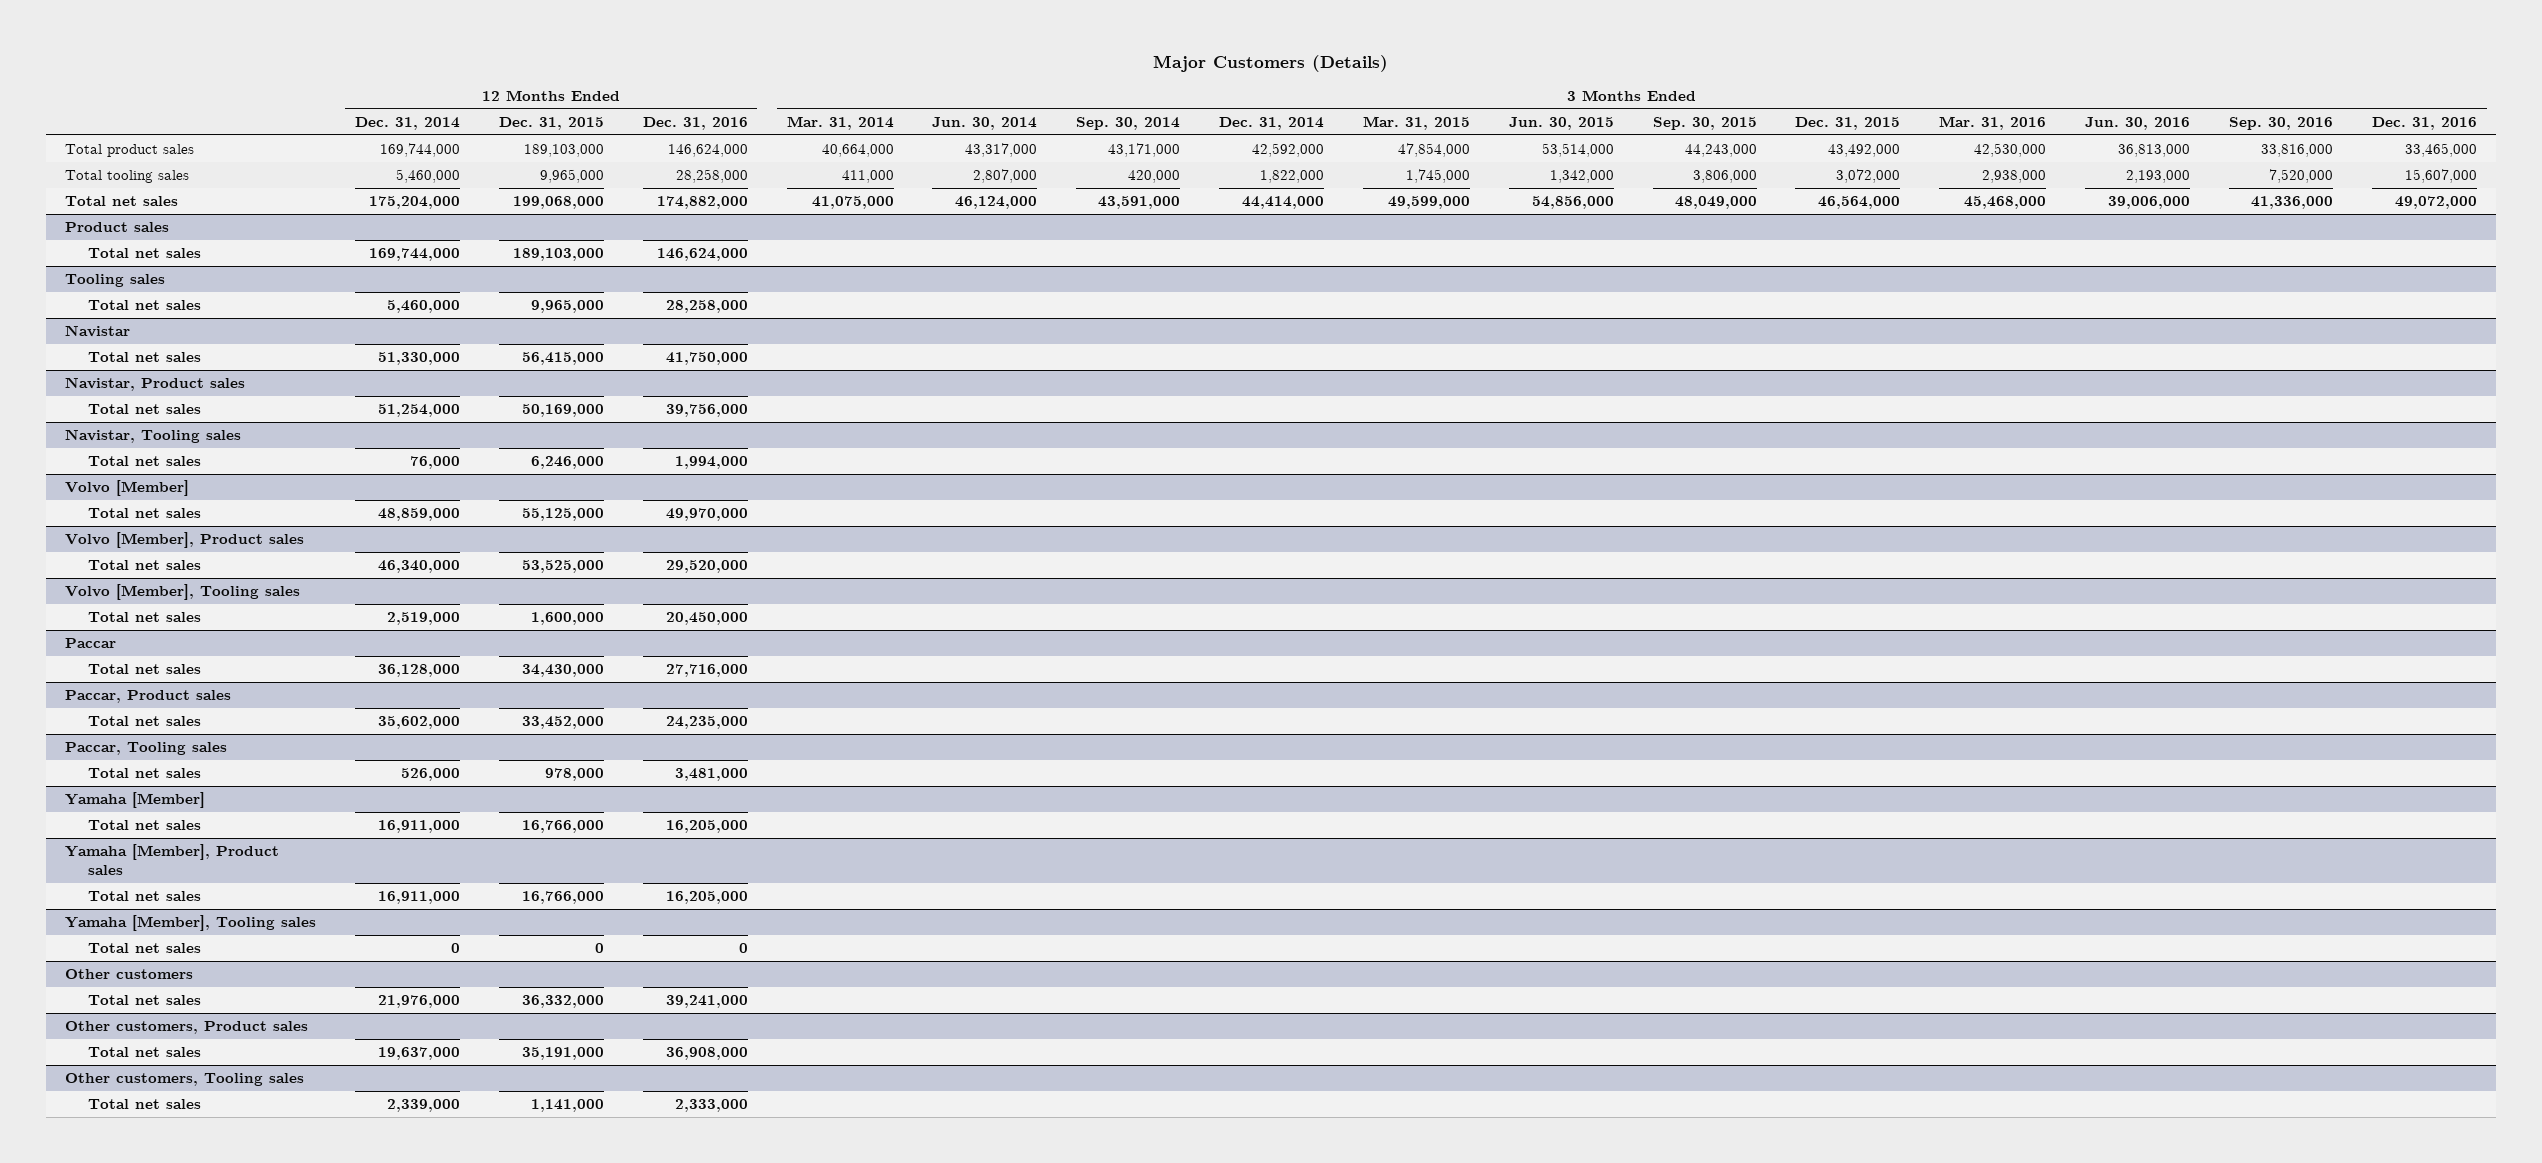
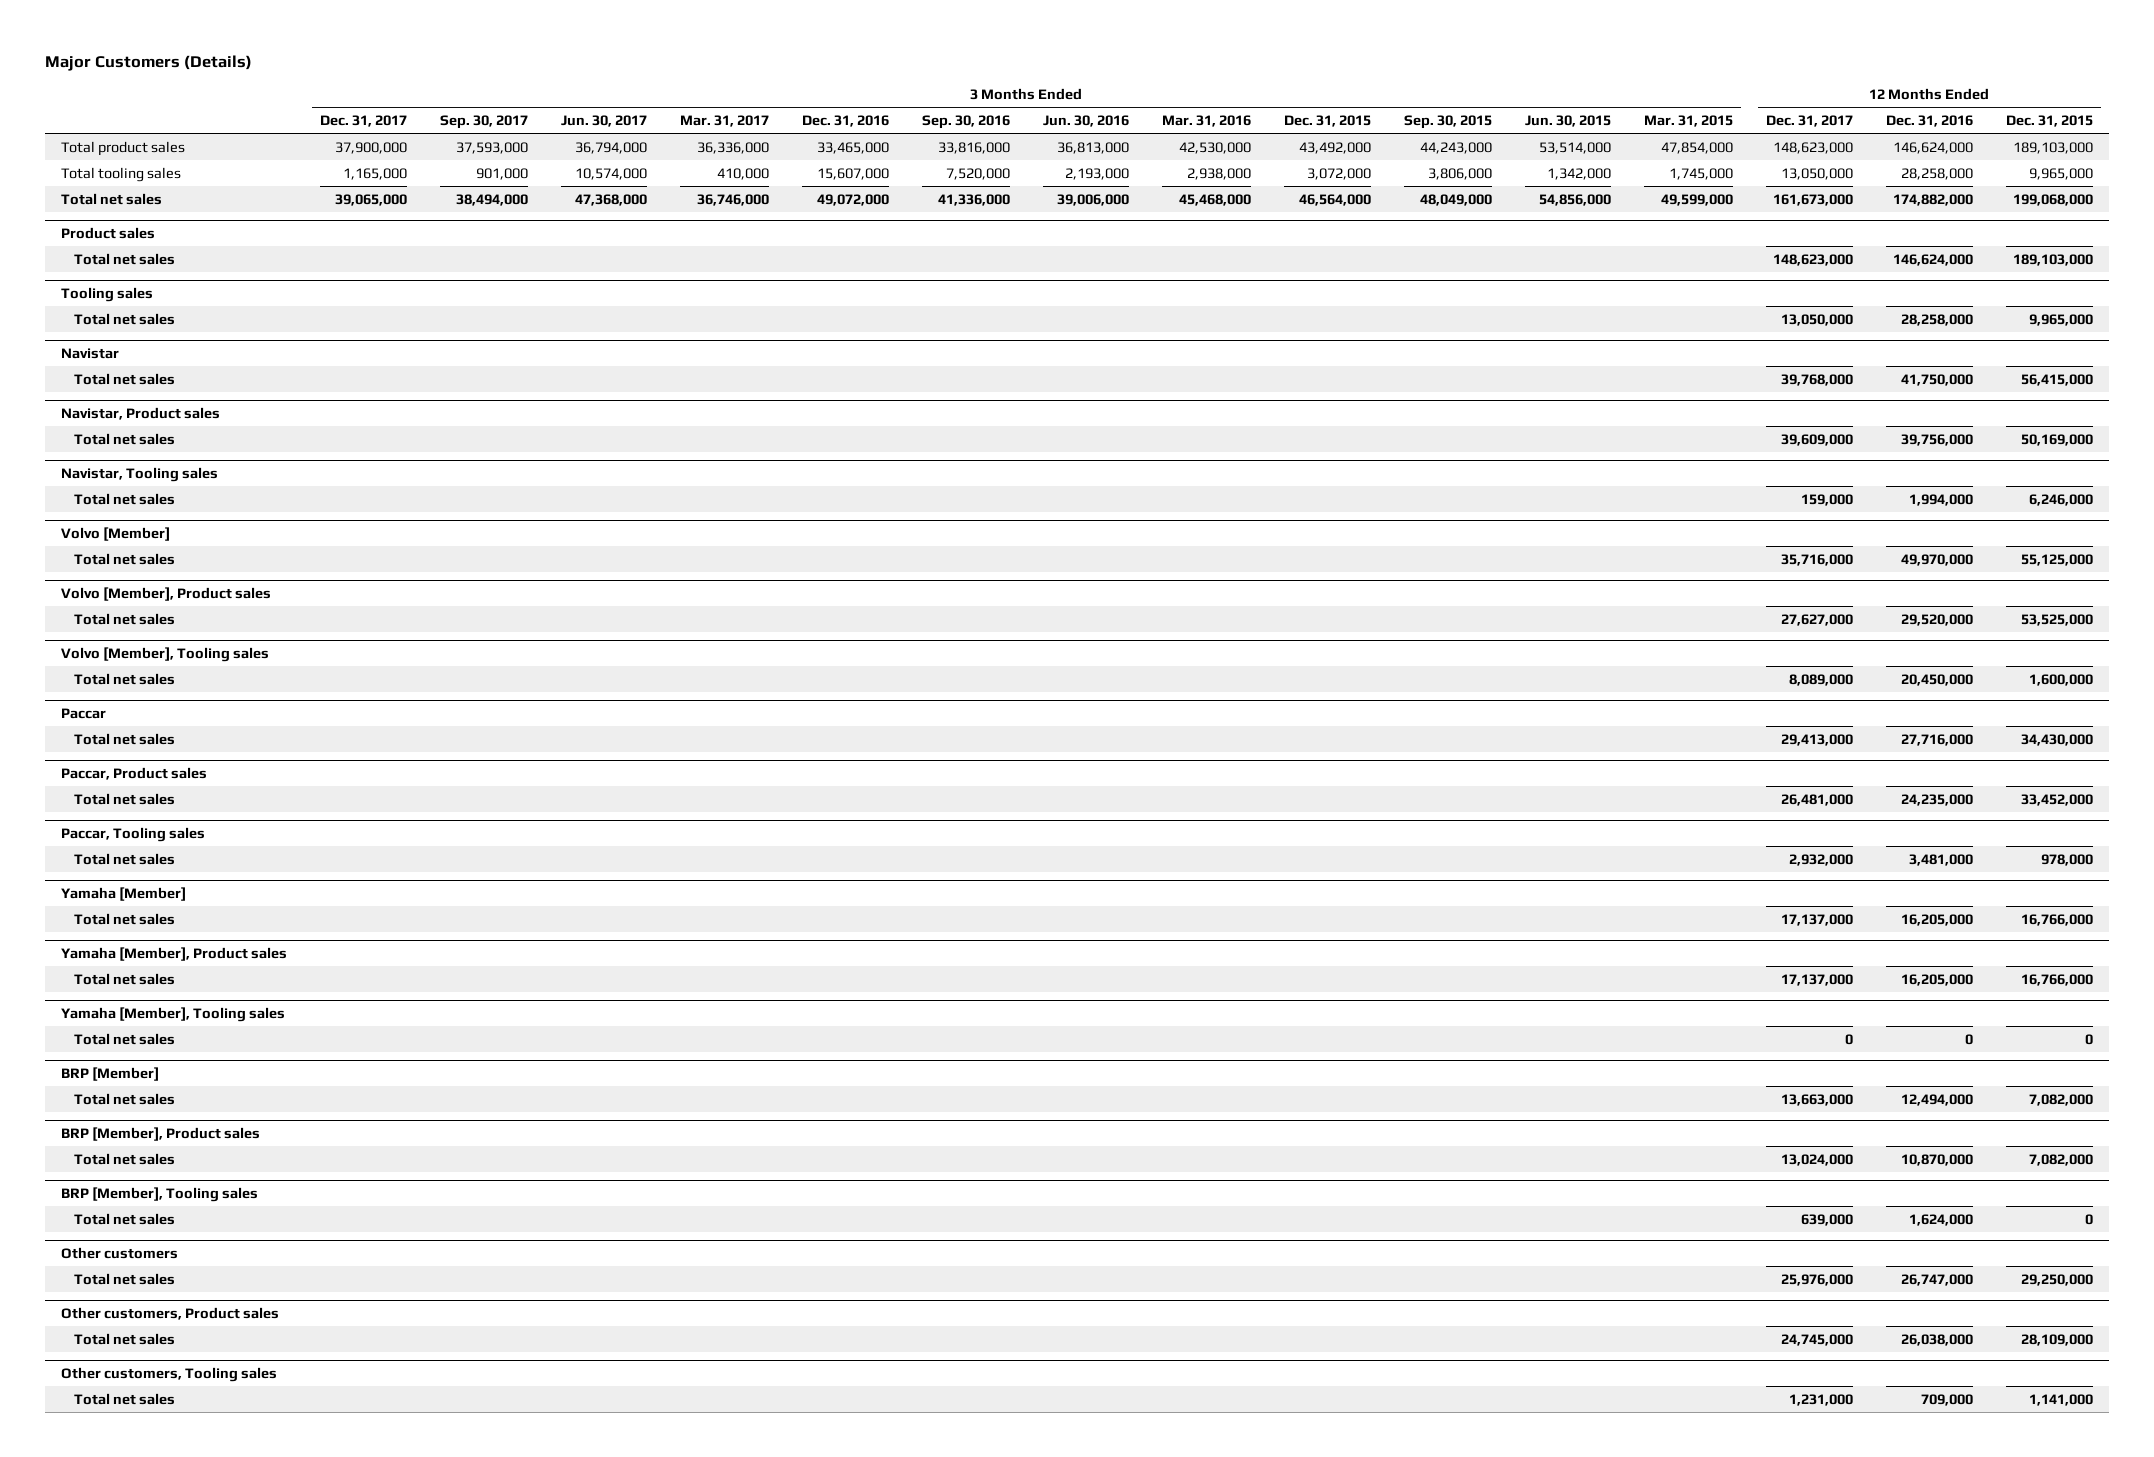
- | 12 Months Ended Dec. 31, 2014 | 12 Months Ended Dec. 31, 2015 | 12 Months Ended Dec. 31, 2016 | 3 Months Ended Mar. 31, 2014 | 3 Months Ended Jun. 30, 2014 | 3 Months Ended Sep. 30, 2014 | 3 Months Ended Dec. 31, 2014 | 3 Months Ended Mar. 31, 2015 | 3 Months Ended Jun. 30, 2015 | 3 Months Ended Sep. 30, 2015 | 3 Months Ended Dec. 31, 2015 | 3 Months Ended Mar. 31, 2016 | 3 Months Ended Jun. 30, 2016 | 3 Months Ended Sep. 30, 2016 | 3 Months Ended Dec. 31, 2016
+ | 3 Months Ended Dec. 31, 2017 | 3 Months Ended Sep. 30, 2017 | 3 Months Ended Jun. 30, 2017 | 3 Months Ended Mar. 31, 2017 | 3 Months Ended Dec. 31, 2016 | 3 Months Ended Sep. 30, 2016 | 3 Months Ended Jun. 30, 2016 | 3 Months Ended Mar. 31, 2016 | 3 Months Ended Dec. 31, 2015 | 3 Months Ended Sep. 30, 2015 | 3 Months Ended Jun. 30, 2015 | 3 Months Ended Mar. 31, 2015 | 12 Months Ended Dec. 31, 2017 | 12 Months Ended Dec. 31, 2016 | 12 Months Ended Dec. 31, 2015
+ BRP [Member]
+ Total net sales | | | | | | | | | | | | | 13,663,000 | 12,494,000 | 7,082,000
+ BRP [Member], Product sales
+ Total net sales | | | | | | | | | | | | | 13,024,000 | 10,870,000 | 7,082,000
+ BRP [Member], Tooling sales
+ Total net sales | | | | | | | | | | | | | 639,000 | 1,624,000 | 0
@ Other customers
- Total net sales | 21,976,000 | 36,332,000 | 39,241,000 | | | | | | | | | | | |
+ Total net sales | | | | | | | | | | | | | 25,976,000 | 26,747,000 | 29,250,000
@ Other customers, Product sales
- Total net sales | 19,637,000 | 35,191,000 | 36,908,000 | | | | | | | | | | | |
+ Total net sales | | | | | | | | | | | | | 24,745,000 | 26,038,000 | 28,109,000
@ Other customers, Tooling sales
- Total net sales | 2,339,000 | 1,141,000 | 2,333,000 | | | | | | | | | | | |
+ Total net sales | | | | | | | | | | | | | 1,231,000 | 709,000 | 1,141,000

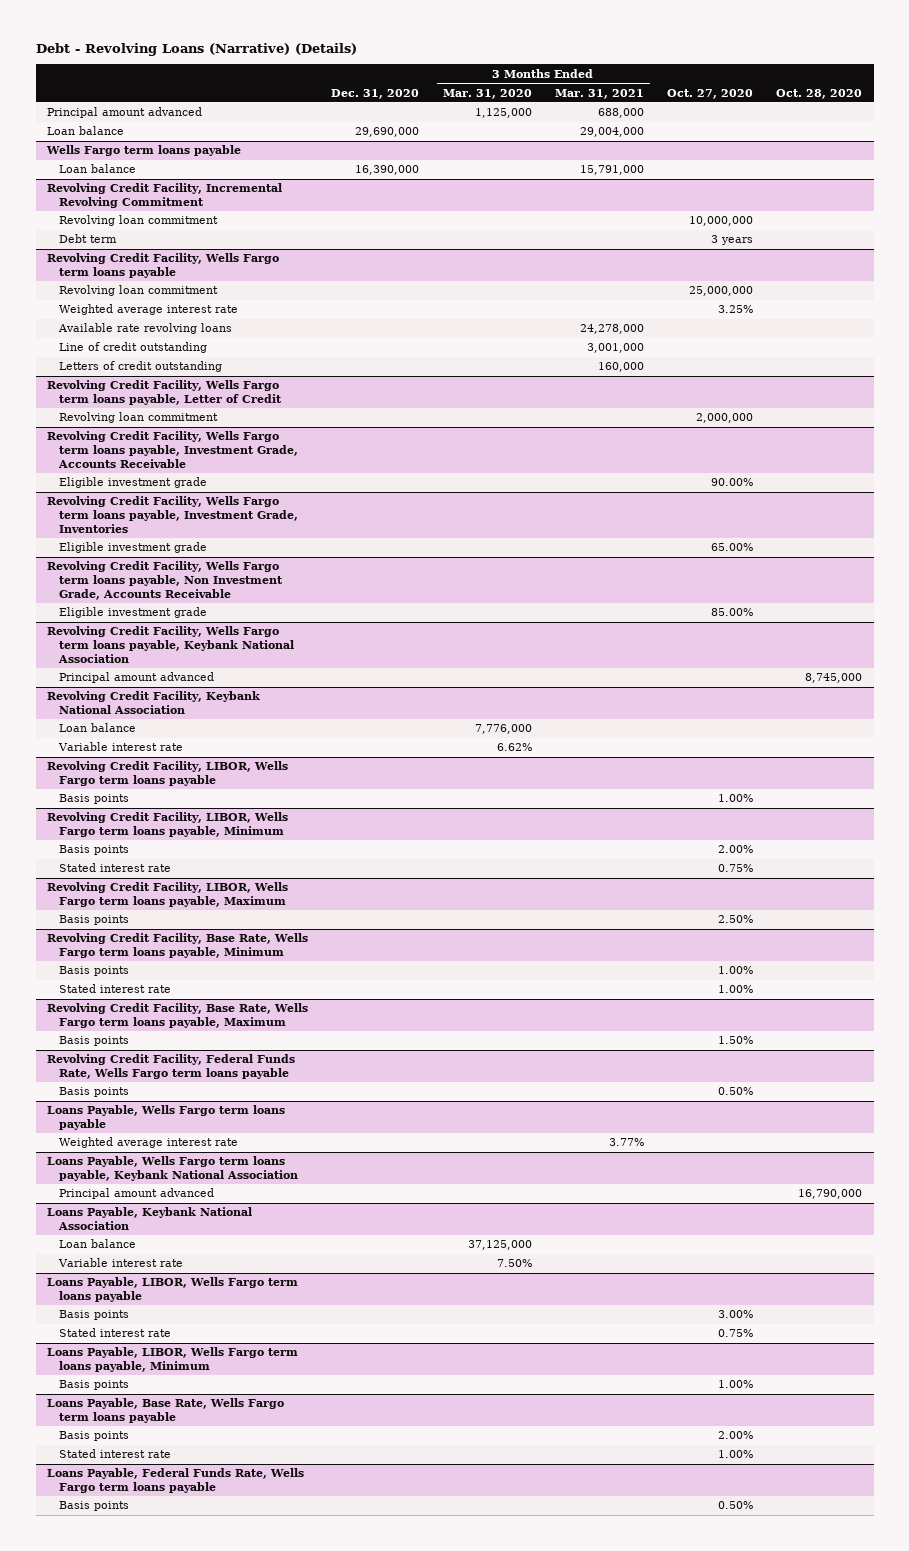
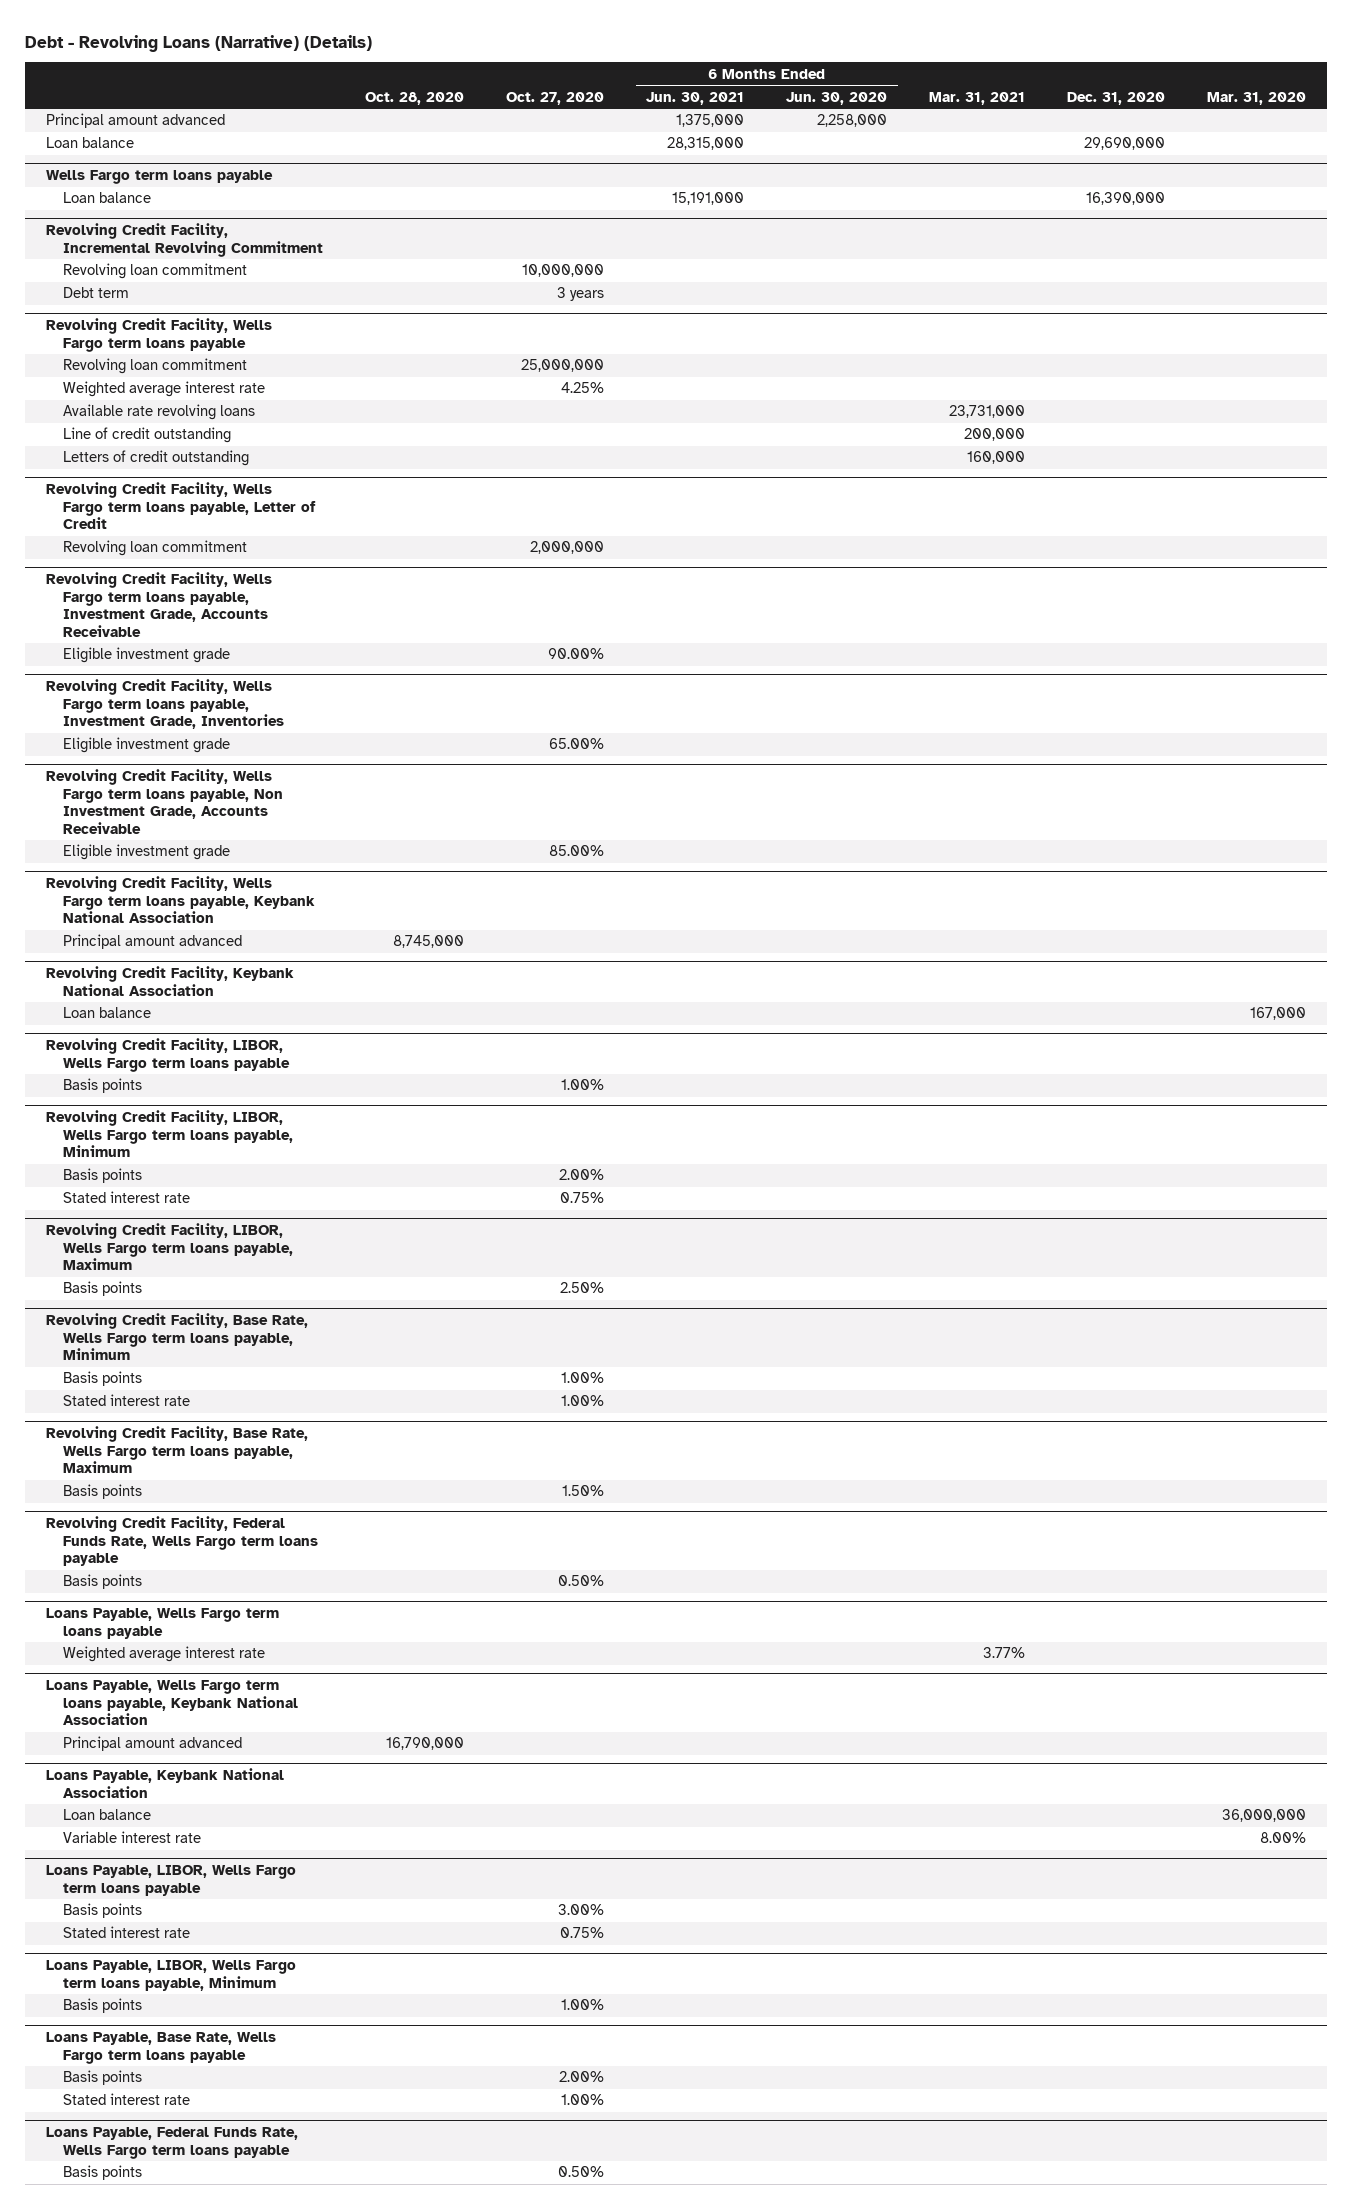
- | Dec. 31, 2020 | 3 Months Ended Mar. 31, 2020 | 3 Months Ended Mar. 31, 2021 | Oct. 27, 2020 | Oct. 28, 2020
+ | Oct. 28, 2020 | Oct. 27, 2020 | 6 Months Ended Jun. 30, 2021 | 6 Months Ended Jun. 30, 2020 | Mar. 31, 2021 | Dec. 31, 2020 | Mar. 31, 2020
@ Revolving Credit Facility, Wells Fargo term loans payable
- Weighted average interest rate | | | | 3.25% |
+ Weighted average interest rate | | 4.25% | | | | |
@ Revolving Credit Facility, Keybank National Association
- Variable interest rate | | 6.62% | | |

